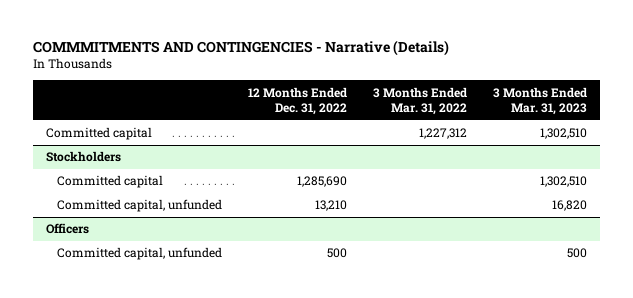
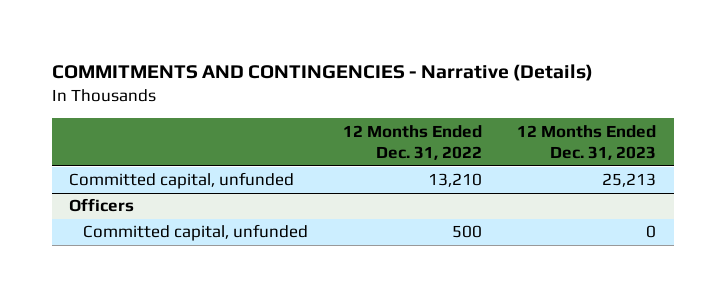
- COMMMITMENTS AND CONTINGENCIES - Narrative (Details)
+ COMMITMENTS AND CONTINGENCIES - Narrative (Details)
- | 12 Months Ended Dec. 31, 2022 | 3 Months Ended Mar. 31, 2022 | 3 Months Ended Mar. 31, 2023
+ | 12 Months Ended Dec. 31, 2022 | 12 Months Ended Dec. 31, 2023
- Committed capital | | 1,227,312 | 1,302,510
- Stockholders
- Committed capital | 1,285,690 | | 1,302,510

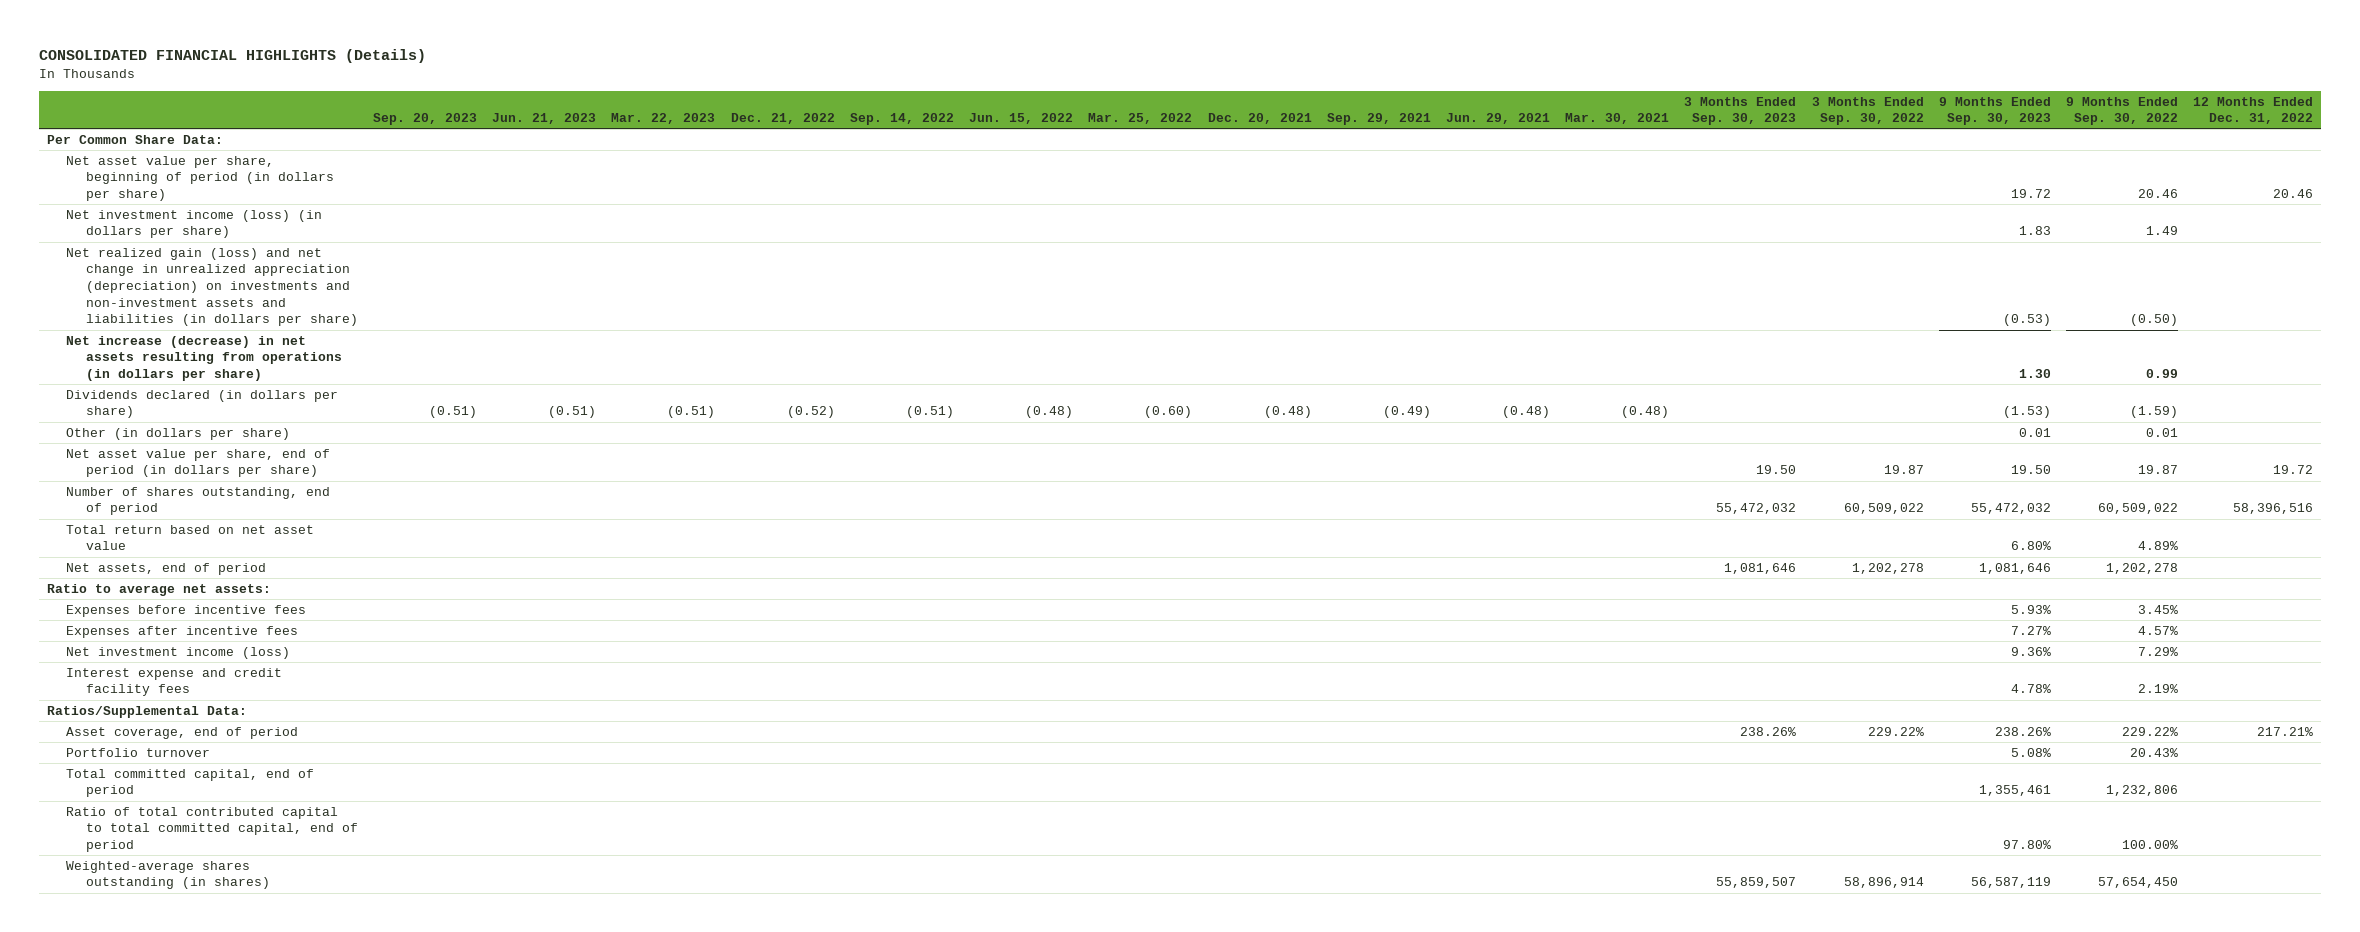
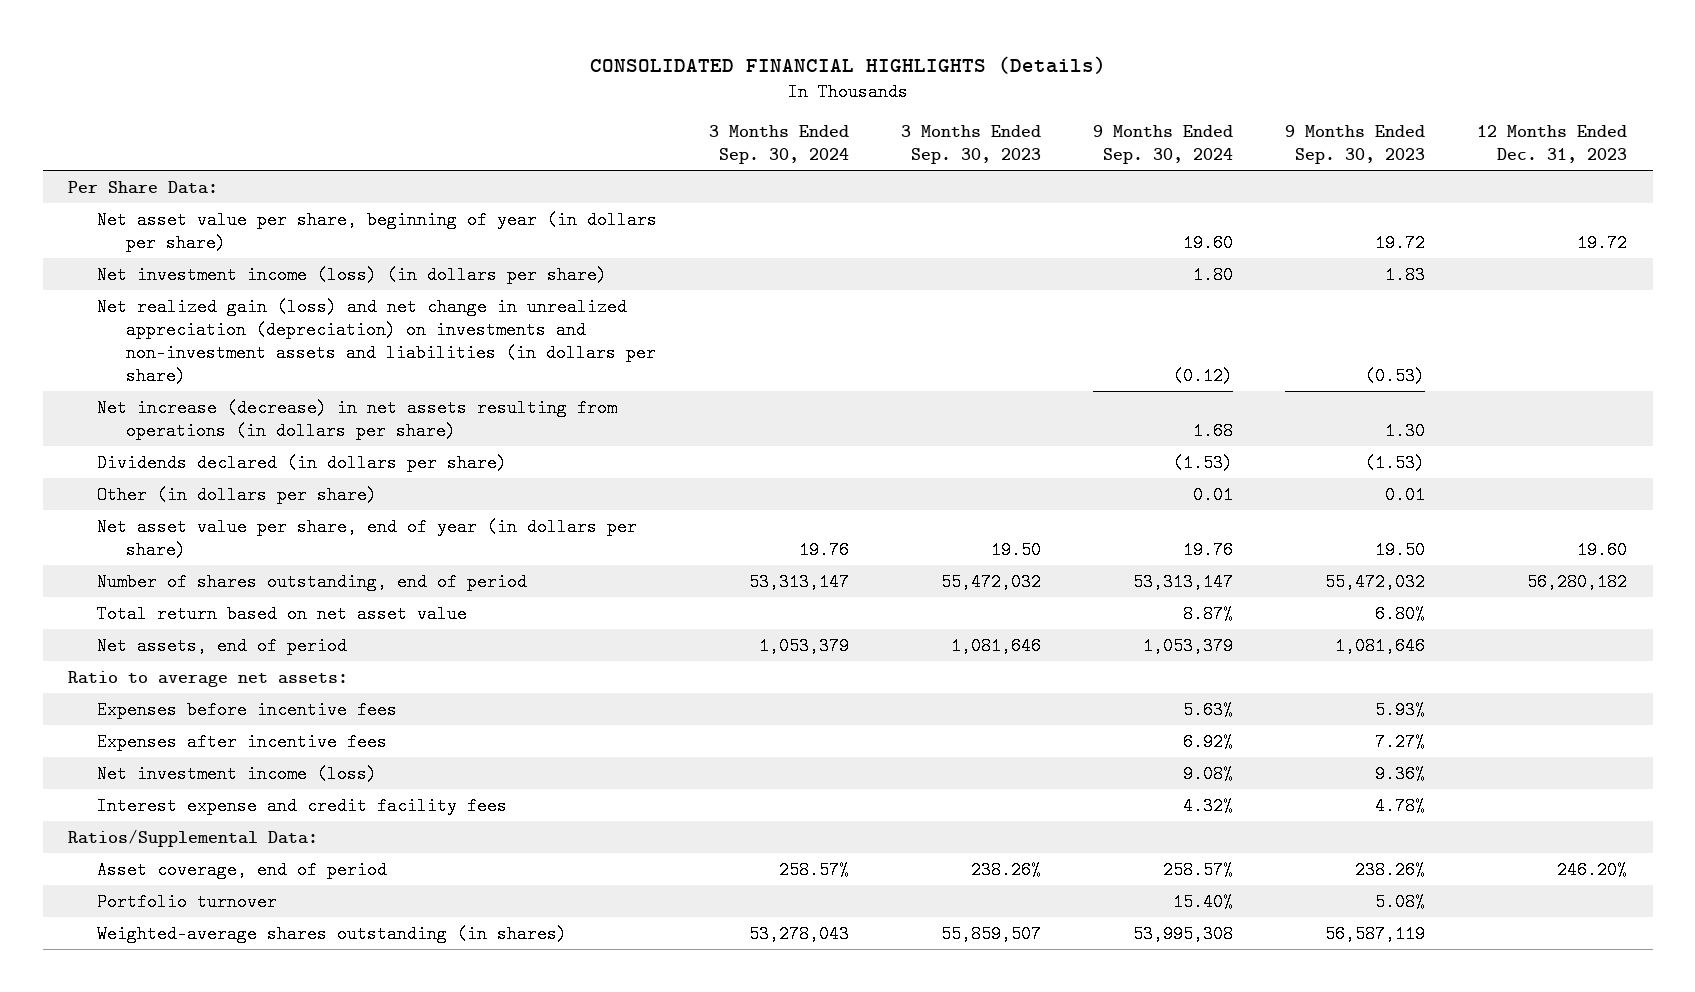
- | Sep. 20, 2023 | Jun. 21, 2023 | Mar. 22, 2023 | Dec. 21, 2022 | Sep. 14, 2022 | Jun. 15, 2022 | Mar. 25, 2022 | Dec. 20, 2021 | Sep. 29, 2021 | Jun. 29, 2021 | Mar. 30, 2021 | 3 Months Ended Sep. 30, 2023 | 3 Months Ended Sep. 30, 2022 | 9 Months Ended Sep. 30, 2023 | 9 Months Ended Sep. 30, 2022 | 12 Months Ended Dec. 31, 2022
+ | 3 Months Ended Sep. 30, 2024 | 3 Months Ended Sep. 30, 2023 | 9 Months Ended Sep. 30, 2024 | 9 Months Ended Sep. 30, 2023 | 12 Months Ended Dec. 31, 2023
- Per Common Share Data:
- Net asset value per share, beginning of period (in dollars per share) | | | | | | | | | | | | | | 19.72 | 20.46 | 20.46
+ Per Share Data:
+ Net asset value per share, beginning of year (in dollars per share) | | | 19.60 | 19.72 | 19.72
- Net asset value per share, end of period (in dollars per share) | | | | | | | | | | | | 19.50 | 19.87 | 19.50 | 19.87 | 19.72
+ Net asset value per share, end of year (in dollars per share) | 19.76 | 19.50 | 19.76 | 19.50 | 19.60
- Total committed capital, end of period | | | | | | | | | | | | | | 1,355,461 | 1,232,806 |
- Ratio of total contributed capital to total committed capital, end of period | | | | | | | | | | | | | | 97.80% | 100.00% |

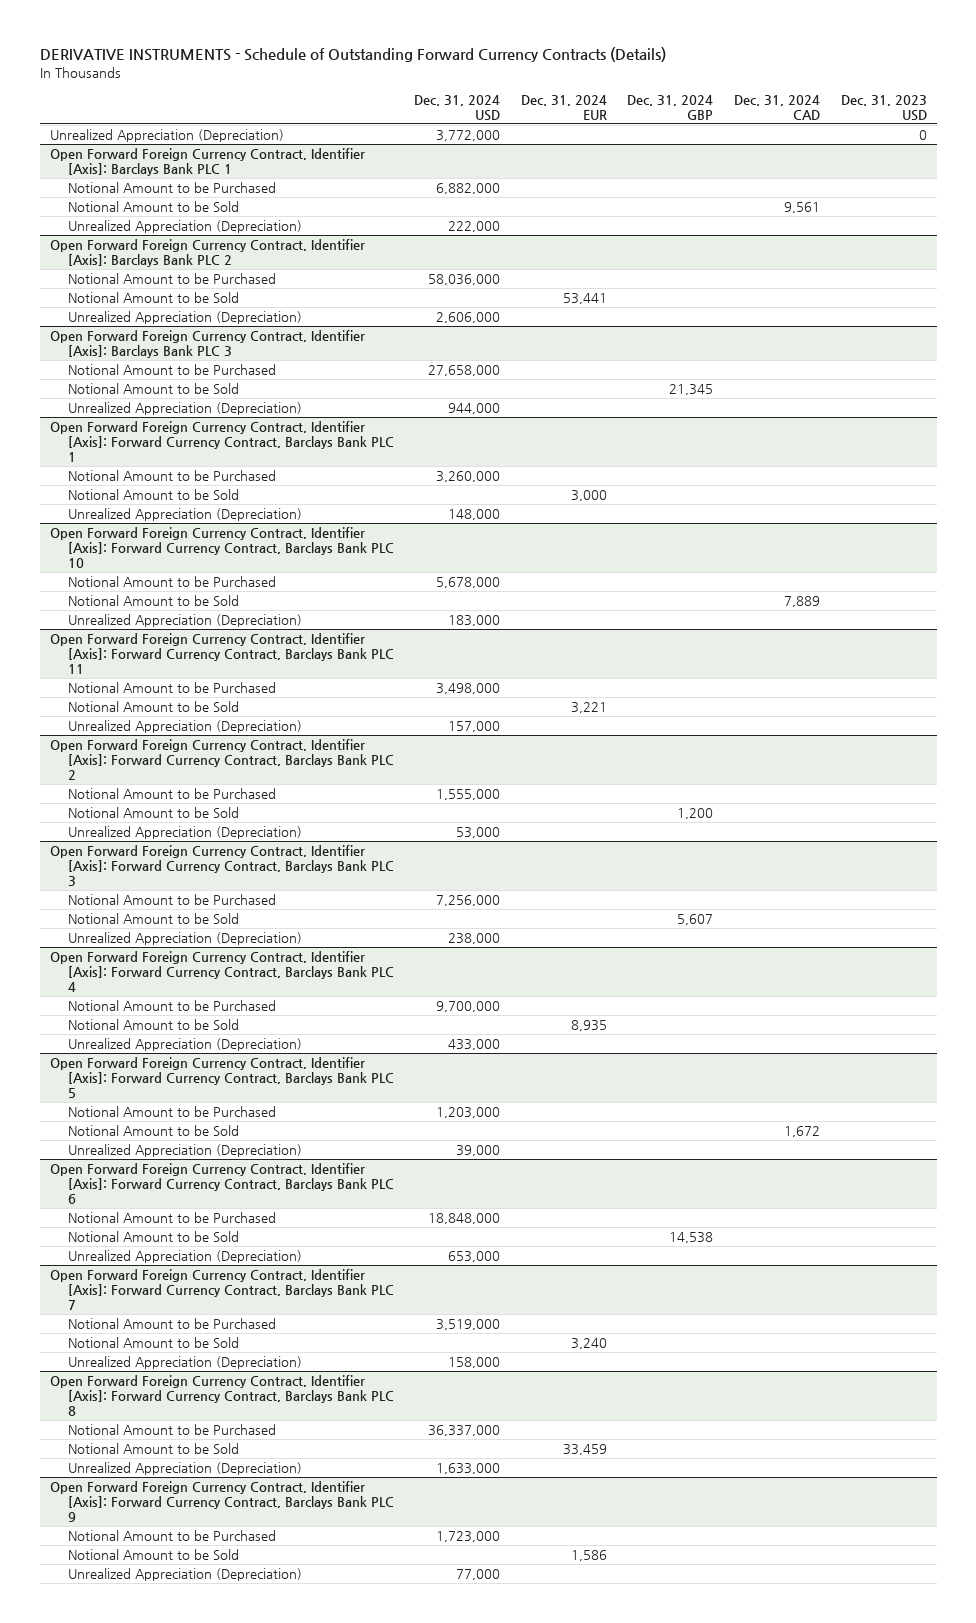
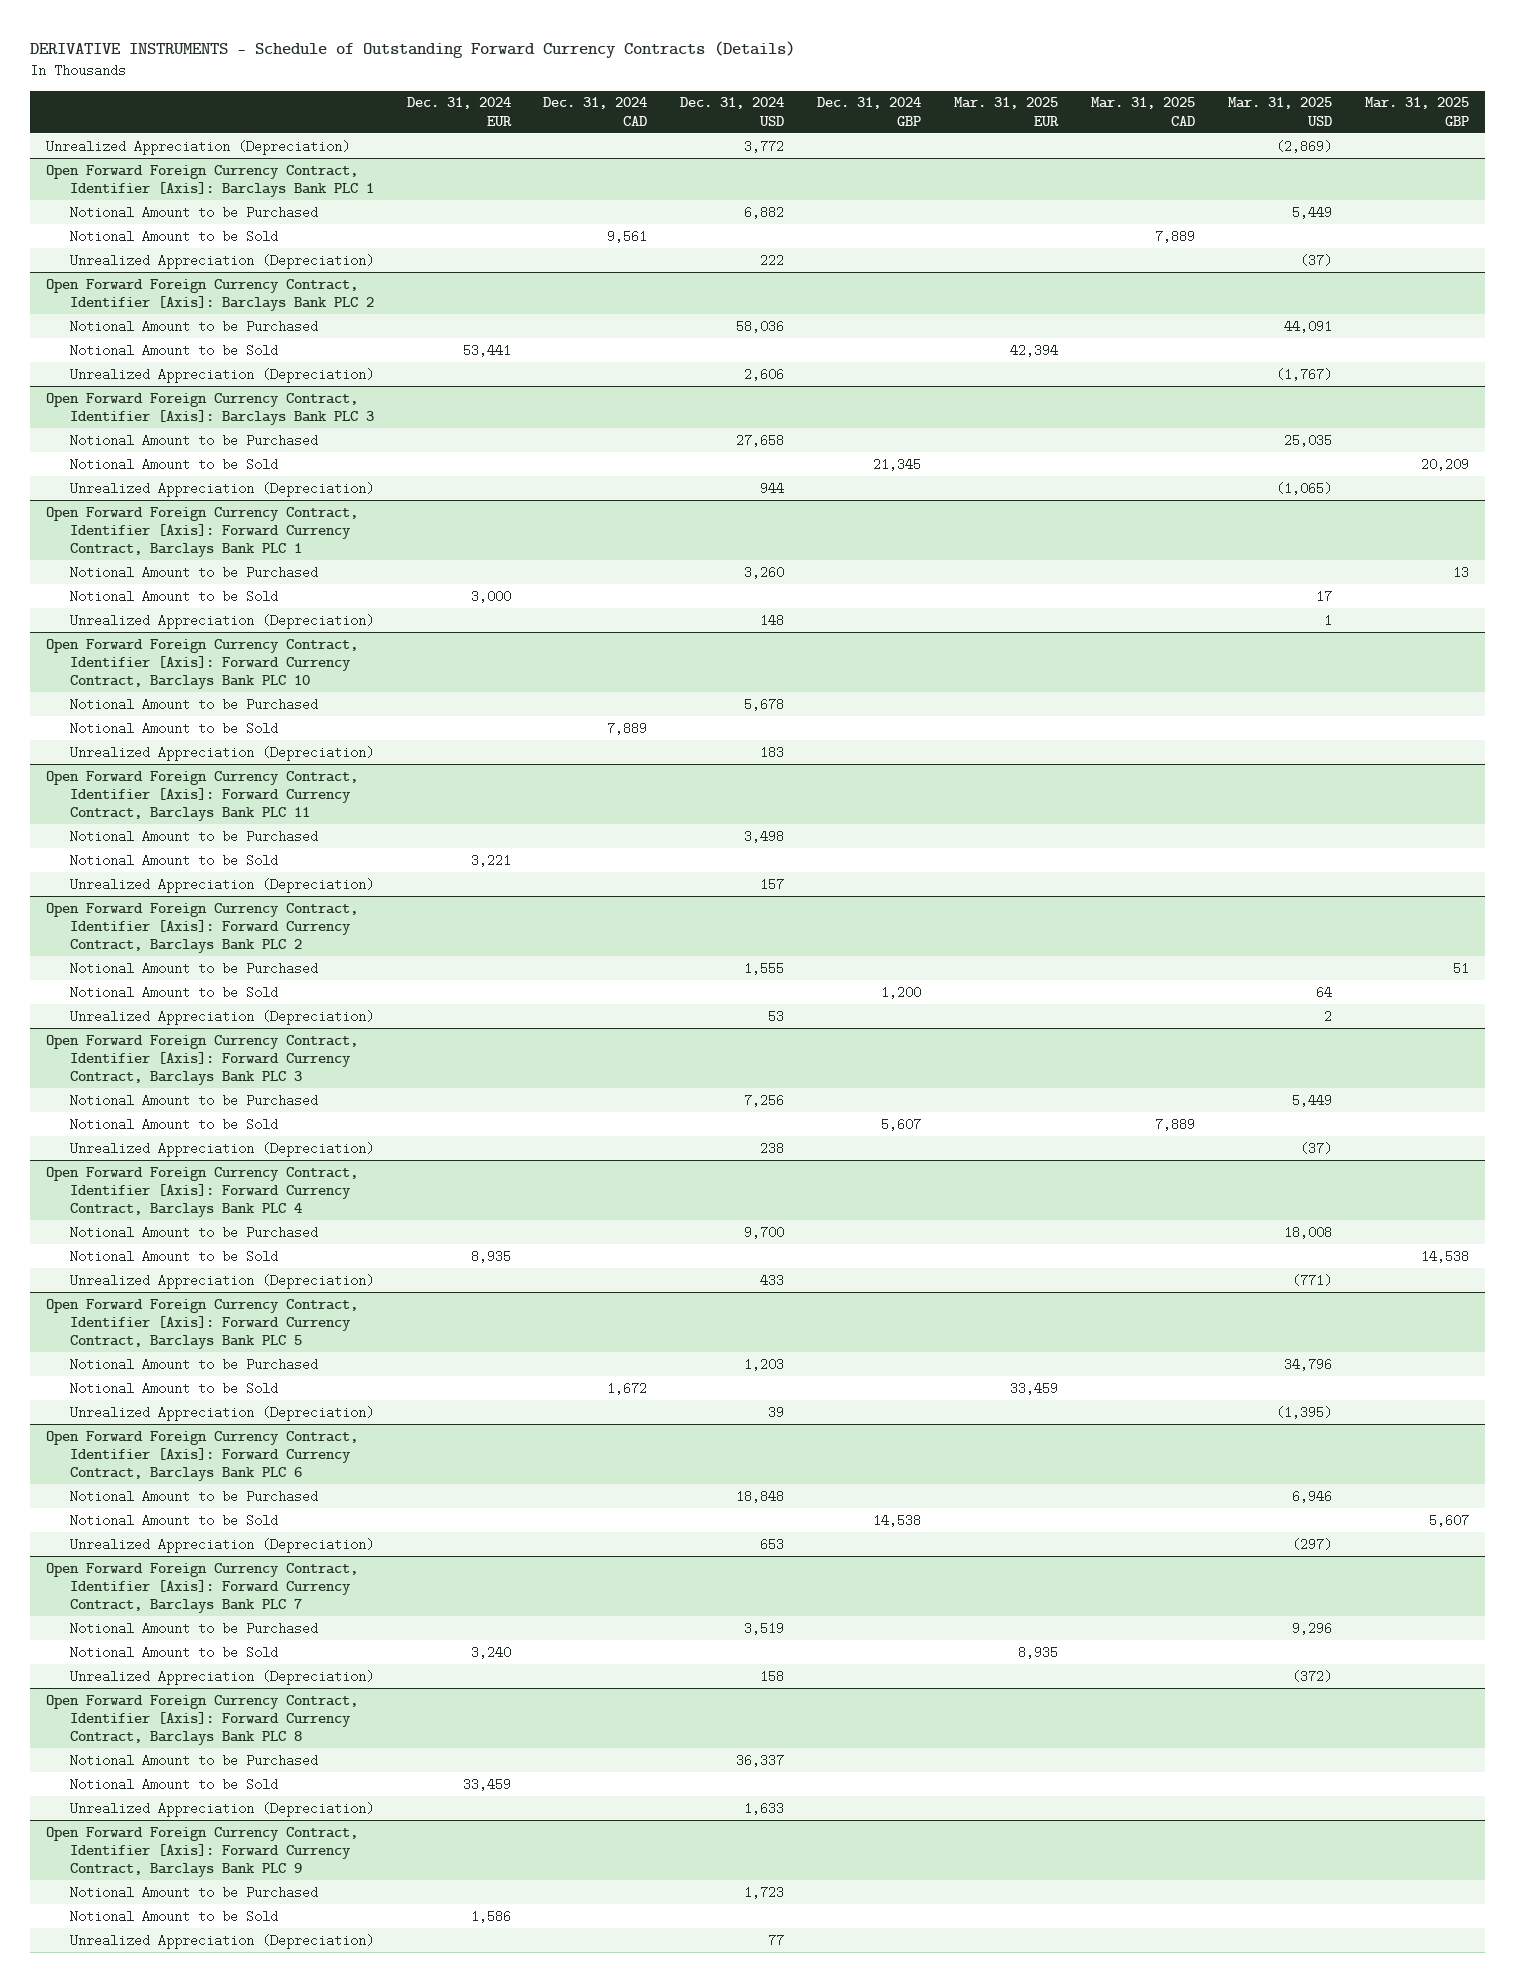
- | Dec. 31, 2024 USD | Dec. 31, 2024 EUR | Dec. 31, 2024 GBP | Dec. 31, 2024 CAD | Dec. 31, 2023 USD
+ | Dec. 31, 2024 EUR | Dec. 31, 2024 CAD | Dec. 31, 2024 USD | Dec. 31, 2024 GBP | Mar. 31, 2025 EUR | Mar. 31, 2025 CAD | Mar. 31, 2025 USD | Mar. 31, 2025 GBP
- Unrealized Appreciation (Depreciation) | 3,772,000 | | | | 0
+ Unrealized Appreciation (Depreciation) | | | 3,772 | | | | (2,869) |
@ Open Forward Foreign Currency Contract, Identifier [Axis]: Barclays Bank PLC 1
- Notional Amount to be Purchased | 6,882,000 | | | |
+ Notional Amount to be Purchased | | | 6,882 | | | | 5,449 |
- Unrealized Appreciation (Depreciation) | 222,000 | | | |
+ Unrealized Appreciation (Depreciation) | | | 222 | | | | (37) |
@ Open Forward Foreign Currency Contract, Identifier [Axis]: Barclays Bank PLC 2
- Notional Amount to be Purchased | 58,036,000 | | | |
+ Notional Amount to be Purchased | | | 58,036 | | | | 44,091 |
- Unrealized Appreciation (Depreciation) | 2,606,000 | | | |
+ Unrealized Appreciation (Depreciation) | | | 2,606 | | | | (1,767) |
@ Open Forward Foreign Currency Contract, Identifier [Axis]: Barclays Bank PLC 3
- Notional Amount to be Purchased | 27,658,000 | | | |
+ Notional Amount to be Purchased | | | 27,658 | | | | 25,035 |
- Unrealized Appreciation (Depreciation) | 944,000 | | | |
+ Unrealized Appreciation (Depreciation) | | | 944 | | | | (1,065) |
@ Open Forward Foreign Currency Contract, Identifier [Axis]: Forward Currency Contract, Barclays Bank PLC 1
- Notional Amount to be Purchased | 3,260,000 | | | |
+ Notional Amount to be Purchased | | | 3,260 | | | | | 13
- Unrealized Appreciation (Depreciation) | 148,000 | | | |
+ Unrealized Appreciation (Depreciation) | | | 148 | | | | 1 |
@ Open Forward Foreign Currency Contract, Identifier [Axis]: Forward Currency Contract, Barclays Bank PLC 10
- Notional Amount to be Purchased | 5,678,000 | | | |
+ Notional Amount to be Purchased | | | 5,678 | | | | |
- Unrealized Appreciation (Depreciation) | 183,000 | | | |
+ Unrealized Appreciation (Depreciation) | | | 183 | | | | |
@ Open Forward Foreign Currency Contract, Identifier [Axis]: Forward Currency Contract, Barclays Bank PLC 11
- Notional Amount to be Purchased | 3,498,000 | | | |
+ Notional Amount to be Purchased | | | 3,498 | | | | |
- Unrealized Appreciation (Depreciation) | 157,000 | | | |
+ Unrealized Appreciation (Depreciation) | | | 157 | | | | |
@ Open Forward Foreign Currency Contract, Identifier [Axis]: Forward Currency Contract, Barclays Bank PLC 2
- Notional Amount to be Purchased | 1,555,000 | | | |
+ Notional Amount to be Purchased | | | 1,555 | | | | | 51
- Unrealized Appreciation (Depreciation) | 53,000 | | | |
+ Unrealized Appreciation (Depreciation) | | | 53 | | | | 2 |
@ Open Forward Foreign Currency Contract, Identifier [Axis]: Forward Currency Contract, Barclays Bank PLC 3
- Notional Amount to be Purchased | 7,256,000 | | | |
+ Notional Amount to be Purchased | | | 7,256 | | | | 5,449 |
- Unrealized Appreciation (Depreciation) | 238,000 | | | |
+ Unrealized Appreciation (Depreciation) | | | 238 | | | | (37) |
@ Open Forward Foreign Currency Contract, Identifier [Axis]: Forward Currency Contract, Barclays Bank PLC 4
- Notional Amount to be Purchased | 9,700,000 | | | |
+ Notional Amount to be Purchased | | | 9,700 | | | | 18,008 |
- Unrealized Appreciation (Depreciation) | 433,000 | | | |
+ Unrealized Appreciation (Depreciation) | | | 433 | | | | (771) |
@ Open Forward Foreign Currency Contract, Identifier [Axis]: Forward Currency Contract, Barclays Bank PLC 5
- Notional Amount to be Purchased | 1,203,000 | | | |
+ Notional Amount to be Purchased | | | 1,203 | | | | 34,796 |
- Unrealized Appreciation (Depreciation) | 39,000 | | | |
+ Unrealized Appreciation (Depreciation) | | | 39 | | | | (1,395) |
@ Open Forward Foreign Currency Contract, Identifier [Axis]: Forward Currency Contract, Barclays Bank PLC 6
- Notional Amount to be Purchased | 18,848,000 | | | |
+ Notional Amount to be Purchased | | | 18,848 | | | | 6,946 |
- Unrealized Appreciation (Depreciation) | 653,000 | | | |
+ Unrealized Appreciation (Depreciation) | | | 653 | | | | (297) |
@ Open Forward Foreign Currency Contract, Identifier [Axis]: Forward Currency Contract, Barclays Bank PLC 7
- Notional Amount to be Purchased | 3,519,000 | | | |
+ Notional Amount to be Purchased | | | 3,519 | | | | 9,296 |
- Unrealized Appreciation (Depreciation) | 158,000 | | | |
+ Unrealized Appreciation (Depreciation) | | | 158 | | | | (372) |
@ Open Forward Foreign Currency Contract, Identifier [Axis]: Forward Currency Contract, Barclays Bank PLC 8
- Notional Amount to be Purchased | 36,337,000 | | | |
+ Notional Amount to be Purchased | | | 36,337 | | | | |
- Unrealized Appreciation (Depreciation) | 1,633,000 | | | |
+ Unrealized Appreciation (Depreciation) | | | 1,633 | | | | |
@ Open Forward Foreign Currency Contract, Identifier [Axis]: Forward Currency Contract, Barclays Bank PLC 9
- Notional Amount to be Purchased | 1,723,000 | | | |
+ Notional Amount to be Purchased | | | 1,723 | | | | |
- Unrealized Appreciation (Depreciation) | 77,000 | | | |
+ Unrealized Appreciation (Depreciation) | | | 77 | | | | |

